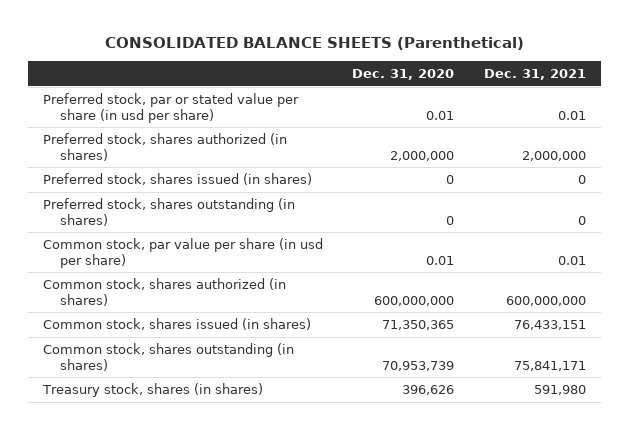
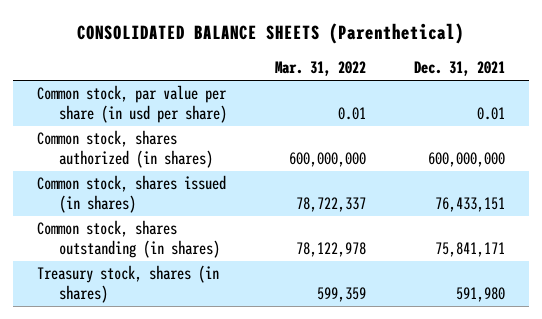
- | Dec. 31, 2020 | Dec. 31, 2021
+ | Mar. 31, 2022 | Dec. 31, 2021
- Preferred stock, par or stated value per share (in usd per share) | 0.01 | 0.01
- Preferred stock, shares authorized (in shares) | 2,000,000 | 2,000,000
- Preferred stock, shares issued (in shares) | 0 | 0
- Preferred stock, shares outstanding (in shares) | 0 | 0

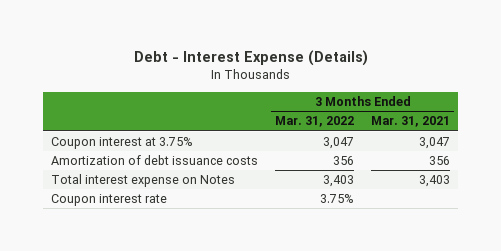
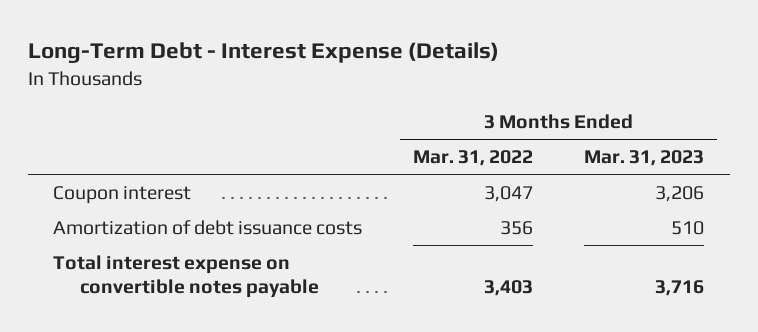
- Debt - Interest Expense (Details)
+ Long-Term Debt - Interest Expense (Details)
- | 3 Months Ended Mar. 31, 2022 | 3 Months Ended Mar. 31, 2021
+ | 3 Months Ended Mar. 31, 2022 | 3 Months Ended Mar. 31, 2023
- Coupon interest at 3.75% | 3,047 | 3,047
+ Coupon interest | 3,047 | 3,206
- Total interest expense on Notes | 3,403 | 3,403
- Coupon interest rate | 3.75% |
+ Total interest expense on convertible notes payable | 3,403 | 3,716

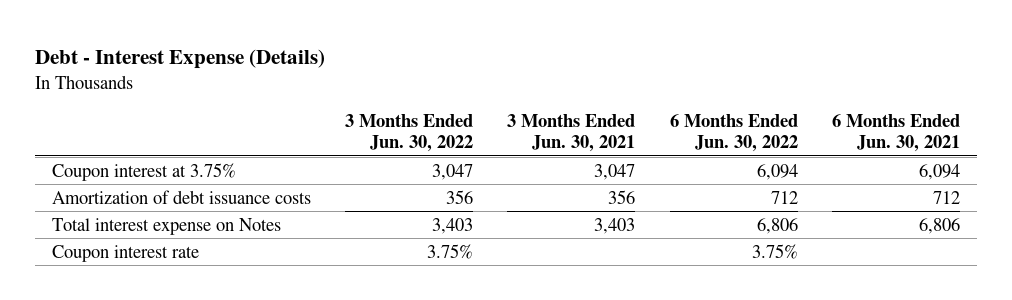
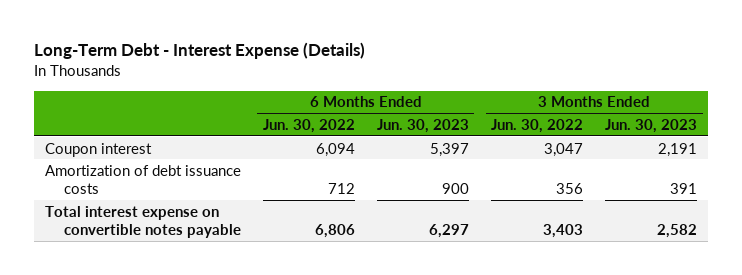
- Debt - Interest Expense (Details)
+ Long-Term Debt - Interest Expense (Details)
- | 3 Months Ended Jun. 30, 2022 | 3 Months Ended Jun. 30, 2021 | 6 Months Ended Jun. 30, 2022 | 6 Months Ended Jun. 30, 2021
+ | 6 Months Ended Jun. 30, 2022 | 6 Months Ended Jun. 30, 2023 | 3 Months Ended Jun. 30, 2022 | 3 Months Ended Jun. 30, 2023
- Coupon interest at 3.75% | 3,047 | 3,047 | 6,094 | 6,094
+ Coupon interest | 6,094 | 5,397 | 3,047 | 2,191
- Total interest expense on Notes | 3,403 | 3,403 | 6,806 | 6,806
- Coupon interest rate | 3.75% | | 3.75% |
+ Total interest expense on convertible notes payable | 6,806 | 6,297 | 3,403 | 2,582

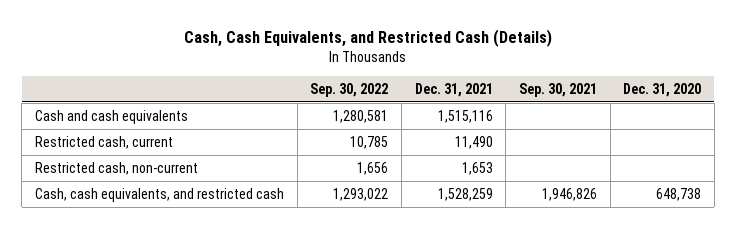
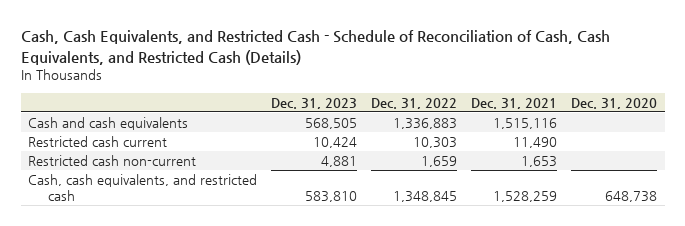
- Cash, Cash Equivalents, and Restricted Cash (Details)
+ Cash, Cash Equivalents, and Restricted Cash - Schedule of Reconciliation of Cash, Cash Equivalents, and Restricted Cash (Details)
- | Sep. 30, 2022 | Dec. 31, 2021 | Sep. 30, 2021 | Dec. 31, 2020
+ | Dec. 31, 2023 | Dec. 31, 2022 | Dec. 31, 2021 | Dec. 31, 2020
- Restricted cash, current | 10,785 | 11,490 | |
- Restricted cash, non-current | 1,656 | 1,653 | |
+ Restricted cash current | 10,424 | 10,303 | 11,490 |
+ Restricted cash non-current | 4,881 | 1,659 | 1,653 |

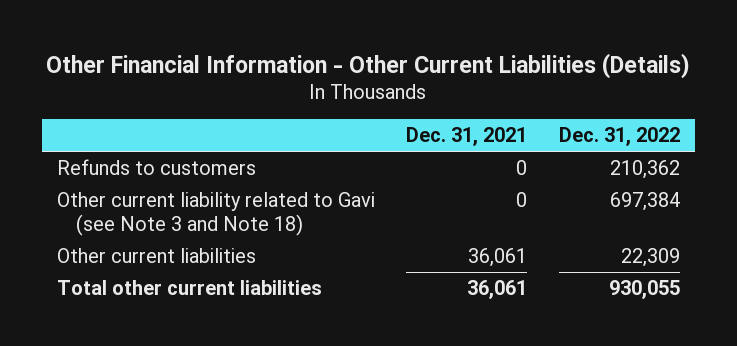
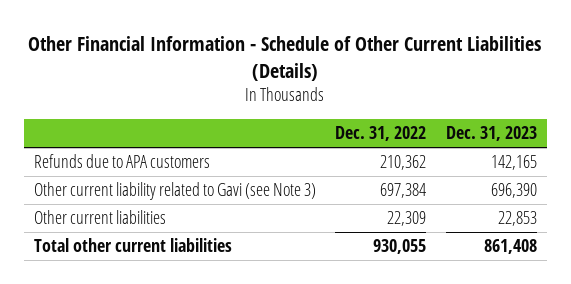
- Other Financial Information - Other Current Liabilities (Details)
+ Other Financial Information - Schedule of Other Current Liabilities (Details)
- | Dec. 31, 2021 | Dec. 31, 2022
+ | Dec. 31, 2022 | Dec. 31, 2023
- Refunds to customers | 0 | 210,362
- Other current liability related to Gavi (see Note 3 and Note 18) | 0 | 697,384
+ Refunds due to APA customers | 210,362 | 142,165
+ Other current liability related to Gavi (see Note 3) | 697,384 | 696,390

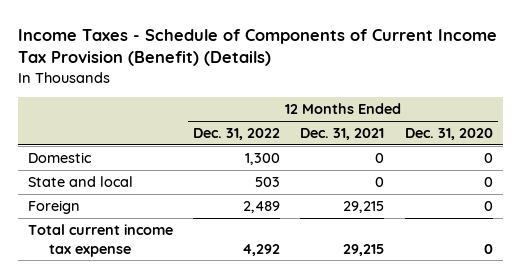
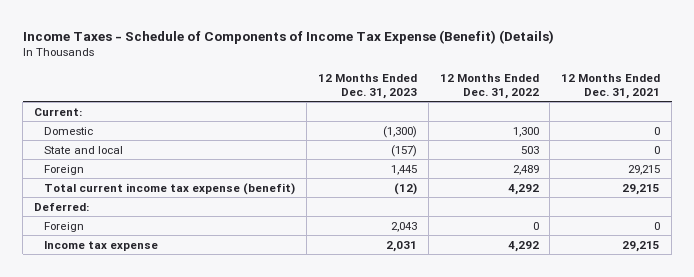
- Income Taxes - Schedule of Components of Current Income Tax Provision (Benefit) (Details)
+ Income Taxes - Schedule of Components of Income Tax Expense (Benefit) (Details)
- | 12 Months Ended Dec. 31, 2022 | 12 Months Ended Dec. 31, 2021 | 12 Months Ended Dec. 31, 2020
+ | 12 Months Ended Dec. 31, 2023 | 12 Months Ended Dec. 31, 2022 | 12 Months Ended Dec. 31, 2021
+ Current:
- Total current income tax expense | 4,292 | 29,215 | 0
+ Total current income tax expense (benefit) | (12) | 4,292 | 29,215
+ Deferred:
+ Foreign | 2,043 | 0 | 0
+ Income tax expense | 2,031 | 4,292 | 29,215

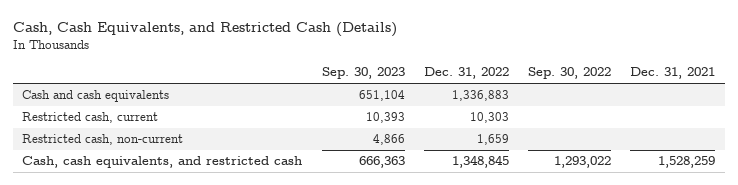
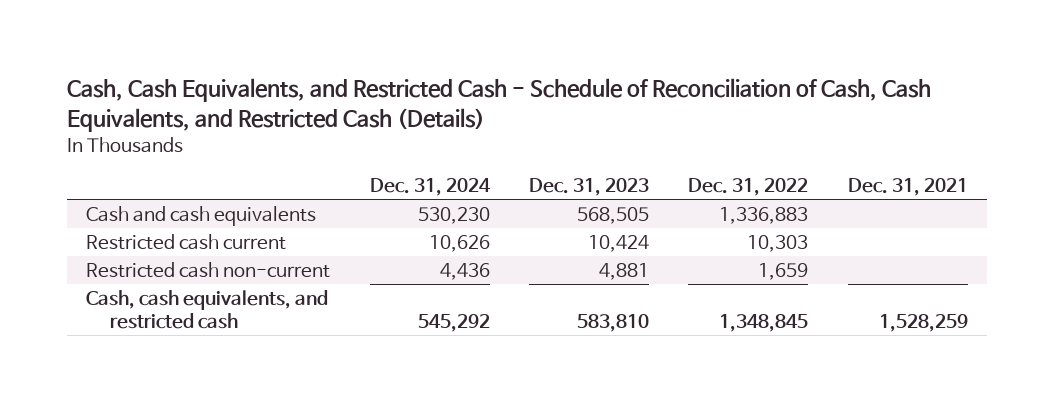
- Cash, Cash Equivalents, and Restricted Cash (Details)
+ Cash, Cash Equivalents, and Restricted Cash - Schedule of Reconciliation of Cash, Cash Equivalents, and Restricted Cash (Details)
- | Sep. 30, 2023 | Dec. 31, 2022 | Sep. 30, 2022 | Dec. 31, 2021
+ | Dec. 31, 2024 | Dec. 31, 2023 | Dec. 31, 2022 | Dec. 31, 2021
- Restricted cash, current | 10,393 | 10,303 | |
- Restricted cash, non-current | 4,866 | 1,659 | |
+ Restricted cash current | 10,626 | 10,424 | 10,303 |
+ Restricted cash non-current | 4,436 | 4,881 | 1,659 |

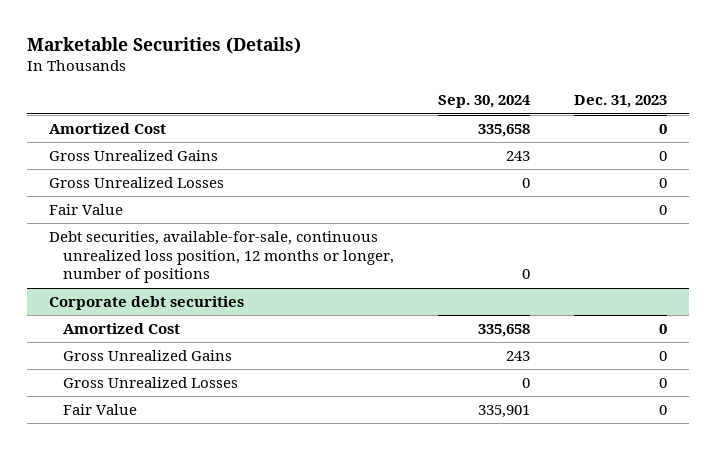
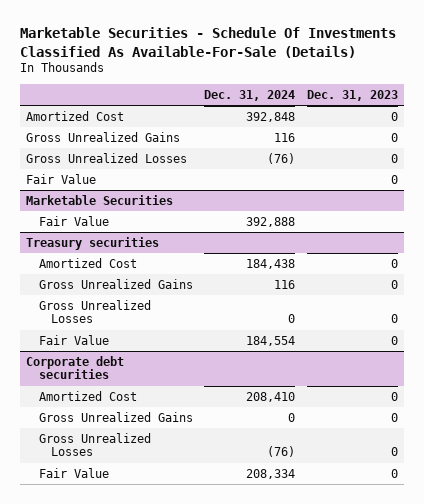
- Marketable Securities (Details)
+ Marketable Securities - Schedule Of Investments Classified As Available-For-Sale (Details)
- | Sep. 30, 2024 | Dec. 31, 2023
+ | Dec. 31, 2024 | Dec. 31, 2023
- Debt securities, available-for-sale, continuous unrealized loss position, 12 months or longer, number of positions | 0 |
+ Marketable Securities
+ Fair Value | 392,888 |
+ Treasury securities
+ Amortized Cost | 184,438 | 0
+ Gross Unrealized Gains | 116 | 0
+ Gross Unrealized Losses | 0 | 0
+ Fair Value | 184,554 | 0

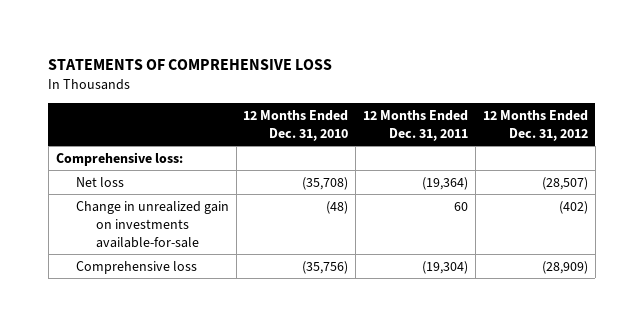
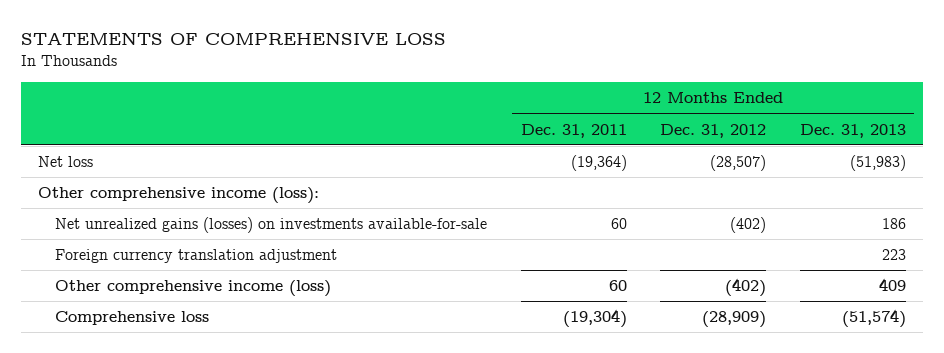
- | 12 Months Ended Dec. 31, 2010 | 12 Months Ended Dec. 31, 2011 | 12 Months Ended Dec. 31, 2012
+ | 12 Months Ended Dec. 31, 2011 | 12 Months Ended Dec. 31, 2012 | 12 Months Ended Dec. 31, 2013
- Comprehensive loss:
- Change in unrealized gain on investments available-for-sale | (48) | 60 | (402)
+ Other comprehensive income (loss):
+ Net unrealized gains (losses) on investments available-for-sale | 60 | (402) | 186
+ Foreign currency translation adjustment | | | 223
+ Other comprehensive income (loss) | 60 | (402) | 409

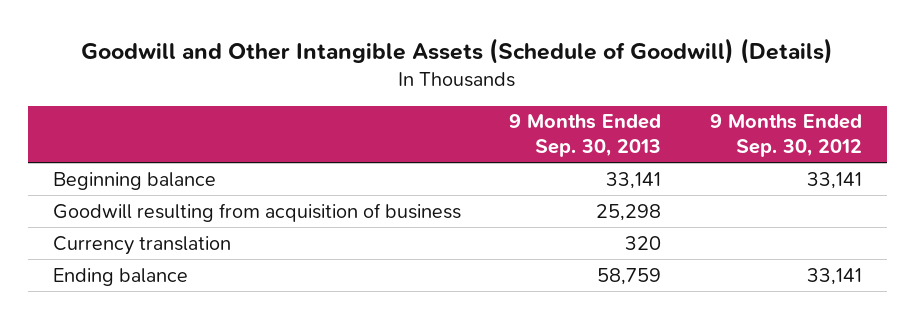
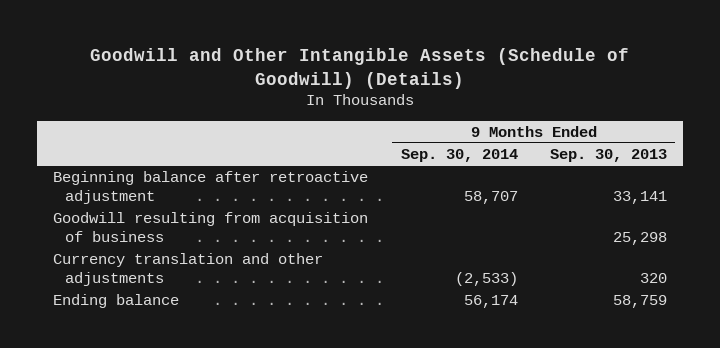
- | 9 Months Ended Sep. 30, 2013 | 9 Months Ended Sep. 30, 2012
+ | 9 Months Ended Sep. 30, 2014 | 9 Months Ended Sep. 30, 2013
- Beginning balance | 33,141 | 33,141
+ Beginning balance after retroactive adjustment | 58,707 | 33,141
- Currency translation | 320 |
+ Currency translation and other adjustments | (2,533) | 320

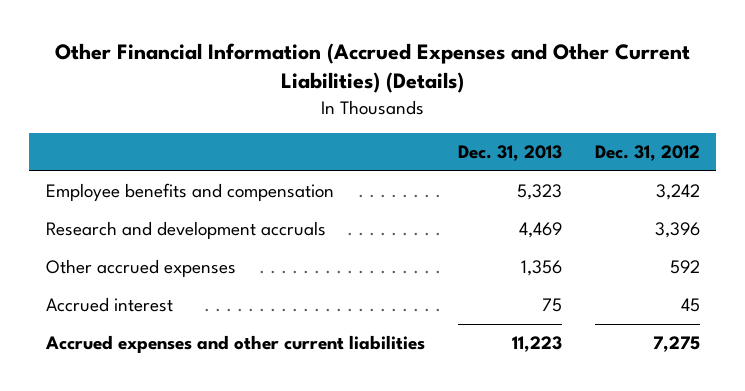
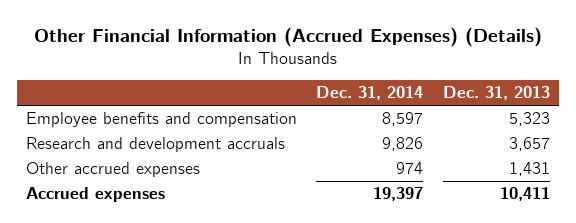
- Other Financial Information (Accrued Expenses and Other Current Liabilities) (Details)
+ Other Financial Information (Accrued Expenses) (Details)
- | Dec. 31, 2013 | Dec. 31, 2012
+ | Dec. 31, 2014 | Dec. 31, 2013
- Research and development accruals | 4,469 | 3,396
- Other accrued expenses | 1,356 | 592
- Accrued interest | 75 | 45
- Accrued expenses and other current liabilities | 11,223 | 7,275
+ Research and development accruals | 9,826 | 3,657
+ Other accrued expenses | 974 | 1,431
+ Accrued expenses | 19,397 | 10,411

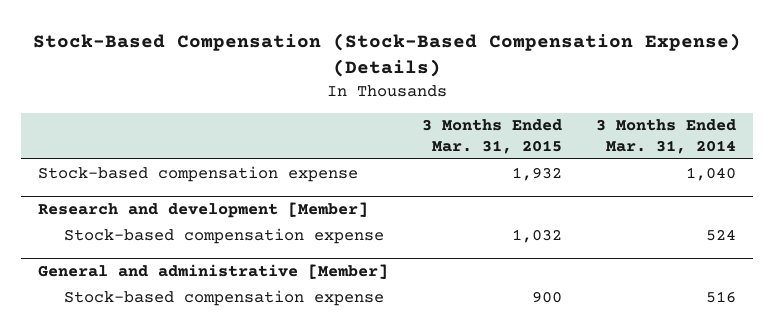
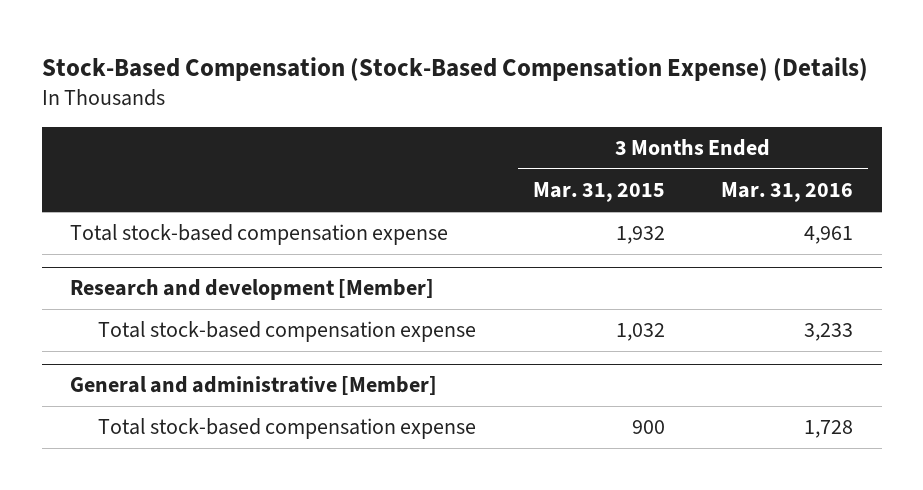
- | 3 Months Ended Mar. 31, 2015 | 3 Months Ended Mar. 31, 2014
+ | 3 Months Ended Mar. 31, 2015 | 3 Months Ended Mar. 31, 2016
- Stock-based compensation expense | 1,932 | 1,040
+ Total stock-based compensation expense | 1,932 | 4,961
@ Research and development [Member]
- Stock-based compensation expense | 1,032 | 524
+ Total stock-based compensation expense | 1,032 | 3,233
@ General and administrative [Member]
- Stock-based compensation expense | 900 | 516
+ Total stock-based compensation expense | 900 | 1,728

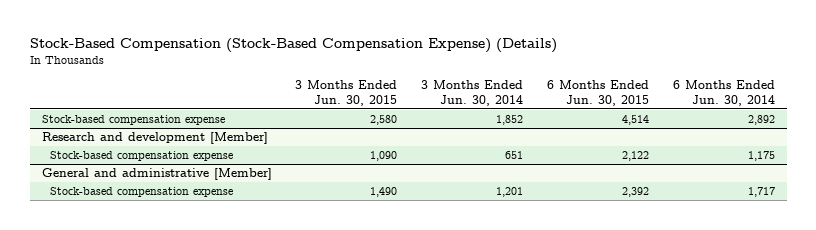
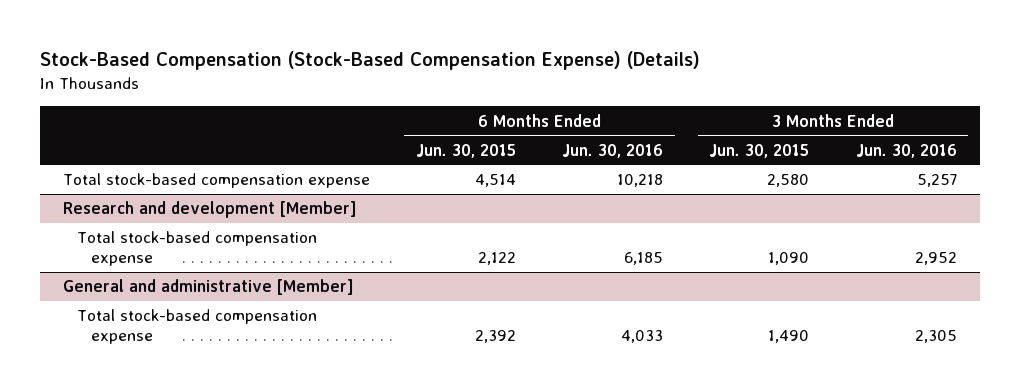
- | 3 Months Ended Jun. 30, 2015 | 3 Months Ended Jun. 30, 2014 | 6 Months Ended Jun. 30, 2015 | 6 Months Ended Jun. 30, 2014
+ | 6 Months Ended Jun. 30, 2015 | 6 Months Ended Jun. 30, 2016 | 3 Months Ended Jun. 30, 2015 | 3 Months Ended Jun. 30, 2016
- Stock-based compensation expense | 2,580 | 1,852 | 4,514 | 2,892
+ Total stock-based compensation expense | 4,514 | 10,218 | 2,580 | 5,257
@ Research and development [Member]
- Stock-based compensation expense | 1,090 | 651 | 2,122 | 1,175
+ Total stock-based compensation expense | 2,122 | 6,185 | 1,090 | 2,952
@ General and administrative [Member]
- Stock-based compensation expense | 1,490 | 1,201 | 2,392 | 1,717
+ Total stock-based compensation expense | 2,392 | 4,033 | 1,490 | 2,305

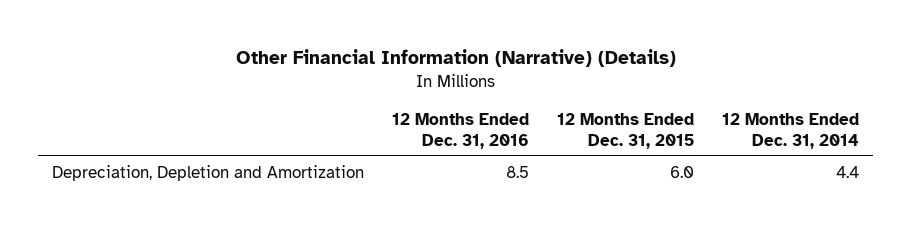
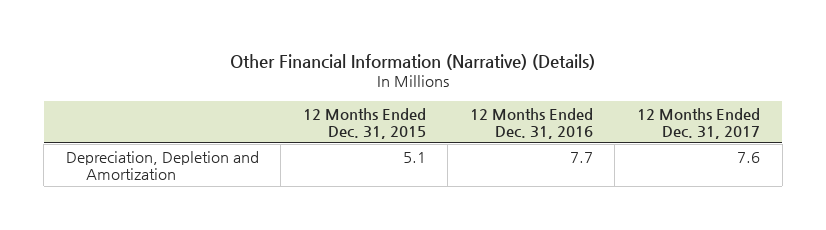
- | 12 Months Ended Dec. 31, 2016 | 12 Months Ended Dec. 31, 2015 | 12 Months Ended Dec. 31, 2014
+ | 12 Months Ended Dec. 31, 2015 | 12 Months Ended Dec. 31, 2016 | 12 Months Ended Dec. 31, 2017
- Depreciation, Depletion and Amortization | 8.5 | 6.0 | 4.4
+ Depreciation, Depletion and Amortization | 5.1 | 7.7 | 7.6

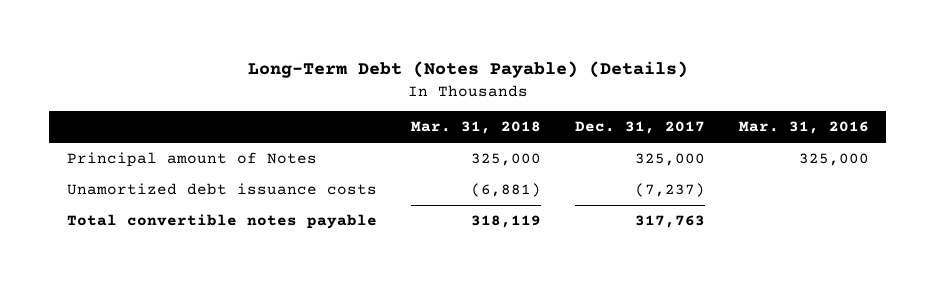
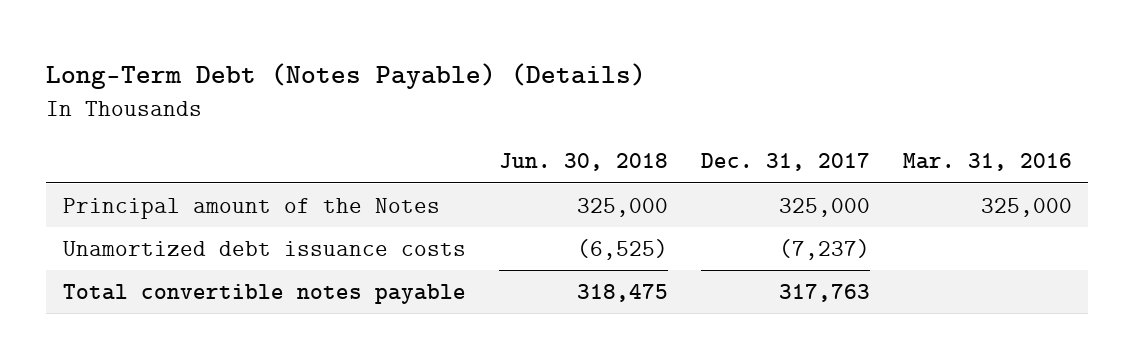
- | Mar. 31, 2018 | Dec. 31, 2017 | Mar. 31, 2016
+ | Jun. 30, 2018 | Dec. 31, 2017 | Mar. 31, 2016
- Principal amount of Notes | 325,000 | 325,000 | 325,000
+ Principal amount of the Notes | 325,000 | 325,000 | 325,000

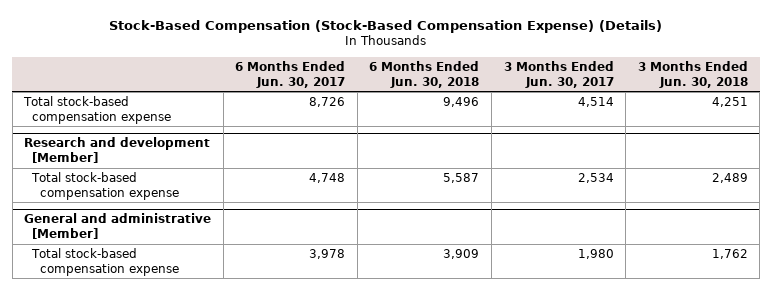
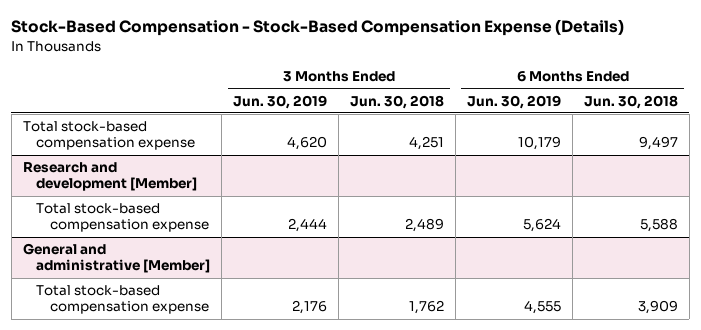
- Stock-Based Compensation (Stock-Based Compensation Expense) (Details)
+ Stock-Based Compensation - Stock-Based Compensation Expense (Details)
- | 6 Months Ended Jun. 30, 2017 | 6 Months Ended Jun. 30, 2018 | 3 Months Ended Jun. 30, 2017 | 3 Months Ended Jun. 30, 2018
+ | 3 Months Ended Jun. 30, 2019 | 3 Months Ended Jun. 30, 2018 | 6 Months Ended Jun. 30, 2019 | 6 Months Ended Jun. 30, 2018
- Total stock-based compensation expense | 8,726 | 9,496 | 4,514 | 4,251
+ Total stock-based compensation expense | 4,620 | 4,251 | 10,179 | 9,497
@ Research and development [Member]
- Total stock-based compensation expense | 4,748 | 5,587 | 2,534 | 2,489
+ Total stock-based compensation expense | 2,444 | 2,489 | 5,624 | 5,588

